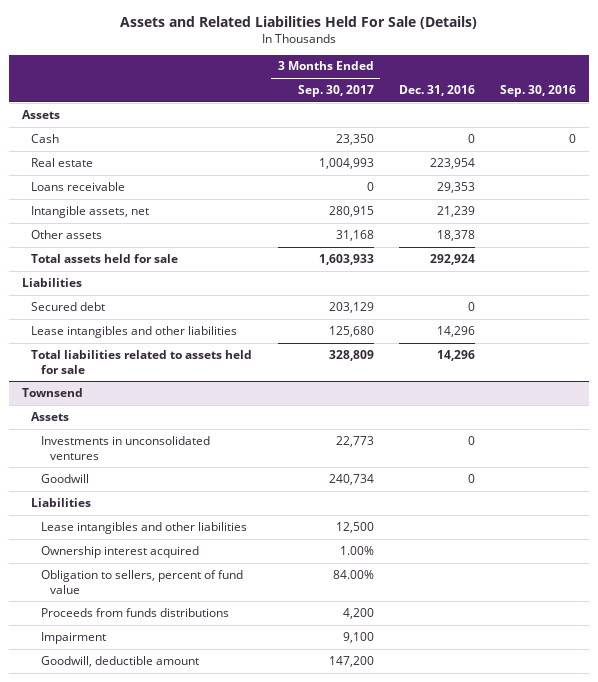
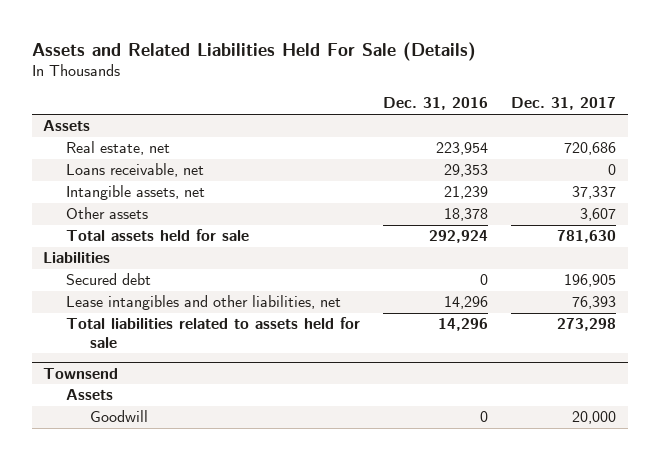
- | 3 Months Ended Sep. 30, 2017 | Dec. 31, 2016 | Sep. 30, 2016
+ | Dec. 31, 2016 | Dec. 31, 2017
- Cash | 23,350 | 0 | 0
- Real estate | 1,004,993 | 223,954 |
- Loans receivable | 0 | 29,353 |
+ Real estate, net | 223,954 | 720,686
+ Loans receivable, net | 29,353 | 0
- Lease intangibles and other liabilities | 125,680 | 14,296 |
+ Lease intangibles and other liabilities, net | 14,296 | 76,393
@ Townsend
- Investments in unconsolidated ventures | 22,773 | 0 |
- Liabilities
- Lease intangibles and other liabilities | 12,500 | |
- Ownership interest acquired | 1.00% | |
- Obligation to sellers, percent of fund value | 84.00% | |
- Proceeds from funds distributions | 4,200 | |
- Impairment | 9,100 | |
- Goodwill, deductible amount | 147,200 | |

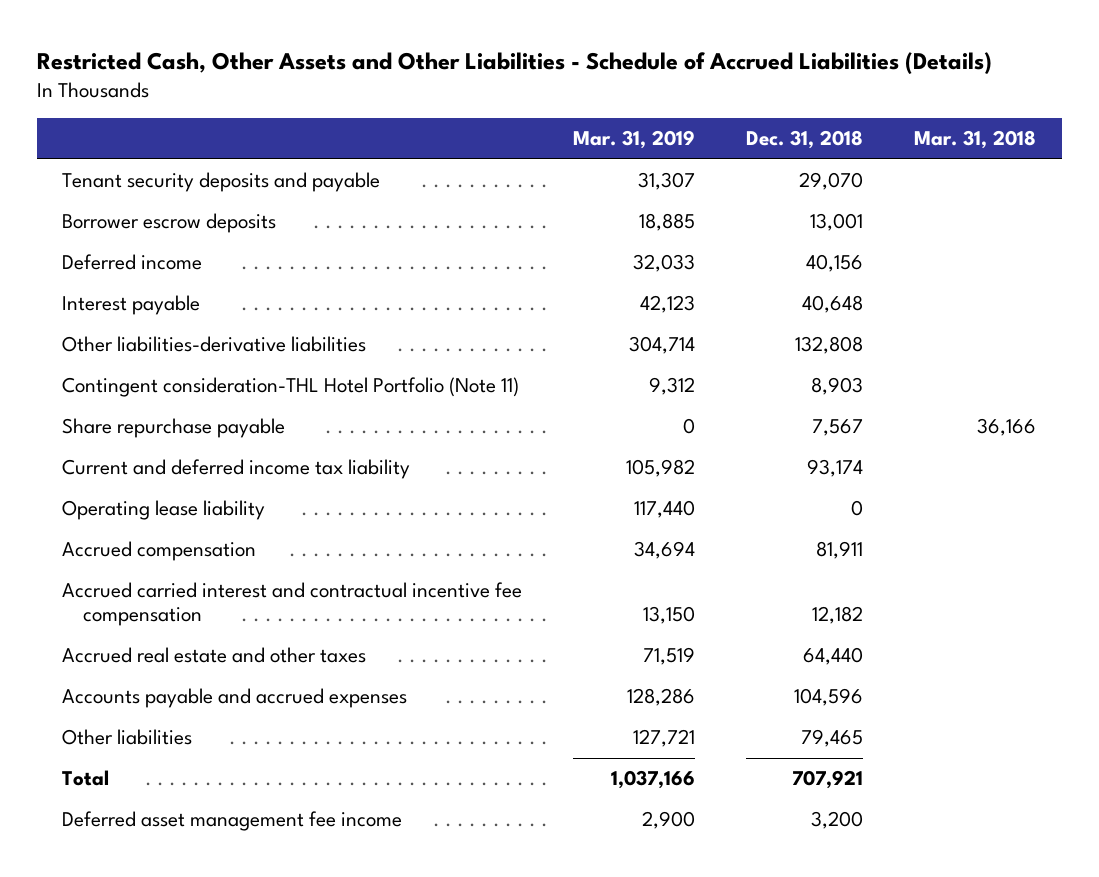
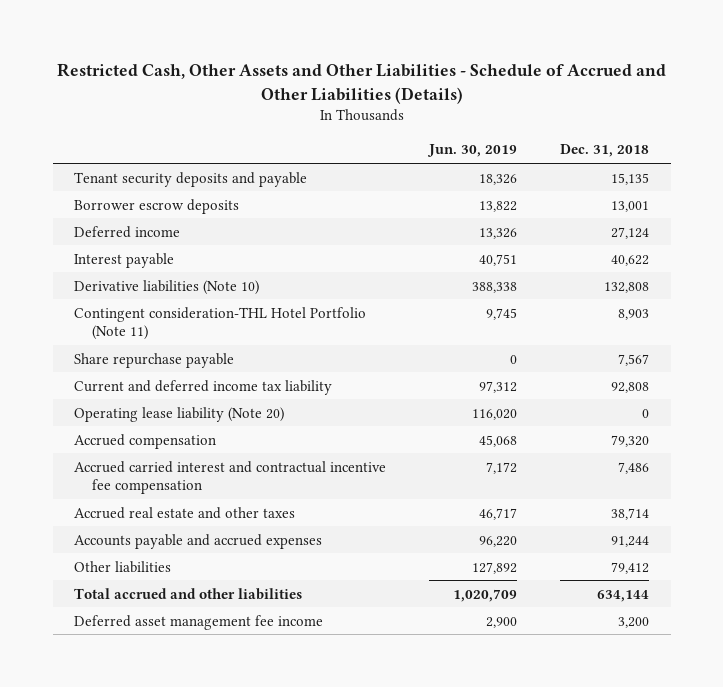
- Restricted Cash, Other Assets and Other Liabilities - Schedule of Accrued Liabilities (Details)
+ Restricted Cash, Other Assets and Other Liabilities - Schedule of Accrued and Other Liabilities (Details)
- | Mar. 31, 2019 | Dec. 31, 2018 | Mar. 31, 2018
+ | Jun. 30, 2019 | Dec. 31, 2018
- Tenant security deposits and payable | 31,307 | 29,070 |
+ Tenant security deposits and payable | 18,326 | 15,135
- Deferred income | 32,033 | 40,156 |
- Interest payable | 42,123 | 40,648 |
- Other liabilities-derivative liabilities | 304,714 | 132,808 |
+ Deferred income | 13,326 | 27,124
+ Interest payable | 40,751 | 40,622
+ Derivative liabilities (Note 10) | 388,338 | 132,808
- Current and deferred income tax liability | 105,982 | 93,174 |
- Operating lease liability | 117,440 | 0 |
- Accrued compensation | 34,694 | 81,911 |
- Accrued carried interest and contractual incentive fee compensation | 13,150 | 12,182 |
- Accrued real estate and other taxes | 71,519 | 64,440 |
- Accounts payable and accrued expenses | 128,286 | 104,596 |
- Other liabilities | 127,721 | 79,465 |
- Total | 1,037,166 | 707,921 |
+ Current and deferred income tax liability | 97,312 | 92,808
+ Operating lease liability (Note 20) | 116,020 | 0
+ Accrued compensation | 45,068 | 79,320
+ Accrued carried interest and contractual incentive fee compensation | 7,172 | 7,486
+ Accrued real estate and other taxes | 46,717 | 38,714
+ Accounts payable and accrued expenses | 96,220 | 91,244
+ Other liabilities | 127,892 | 79,412
+ Total accrued and other liabilities | 1,020,709 | 634,144

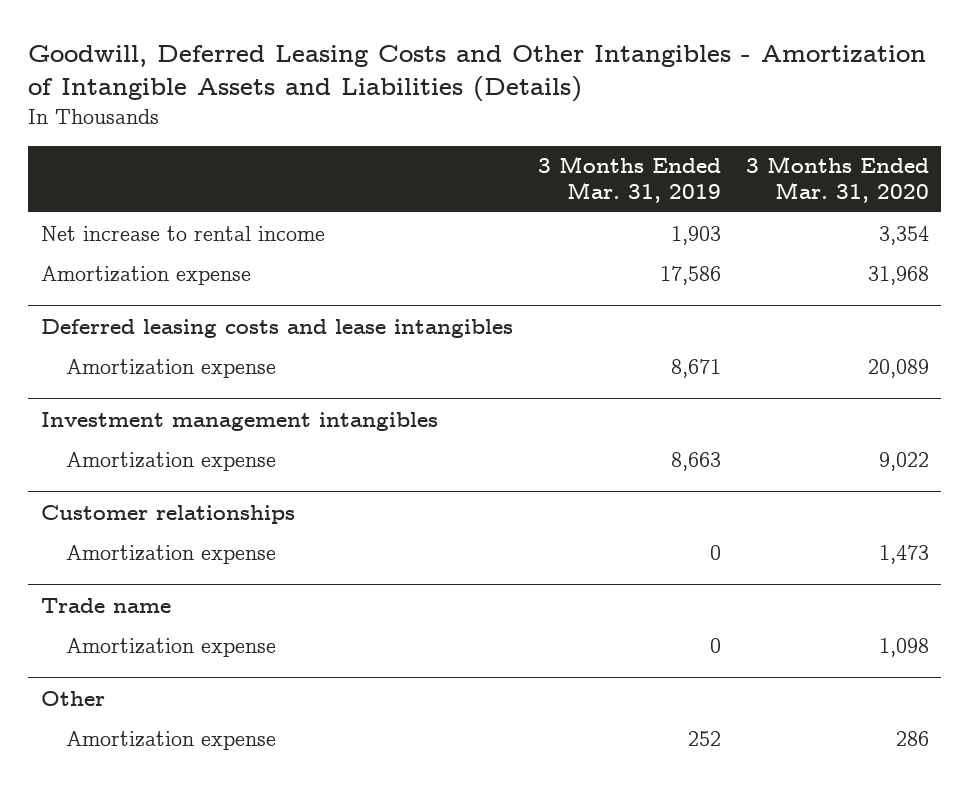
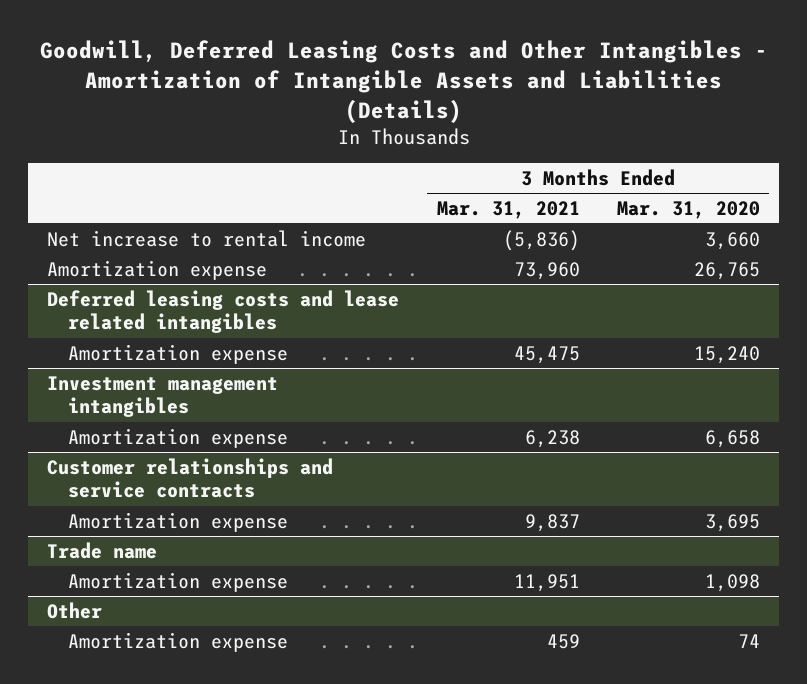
- | 3 Months Ended Mar. 31, 2019 | 3 Months Ended Mar. 31, 2020
+ | 3 Months Ended Mar. 31, 2021 | 3 Months Ended Mar. 31, 2020
- Net increase to rental income | 1,903 | 3,354
- Amortization expense | 17,586 | 31,968
- Deferred leasing costs and lease intangibles
- Amortization expense | 8,671 | 20,089
+ Net increase to rental income | (5,836) | 3,660
+ Amortization expense | 73,960 | 26,765
+ Deferred leasing costs and lease related intangibles
+ Amortization expense | 45,475 | 15,240
@ Investment management intangibles
- Amortization expense | 8,663 | 9,022
- Customer relationships
- Amortization expense | 0 | 1,473
@ Investment management intangibles
+ Amortization expense | 6,238 | 6,658
+ Customer relationships and service contracts
+ Amortization expense | 9,837 | 3,695
@ Other
- Amortization expense | 252 | 286
+ Amortization expense | 459 | 74

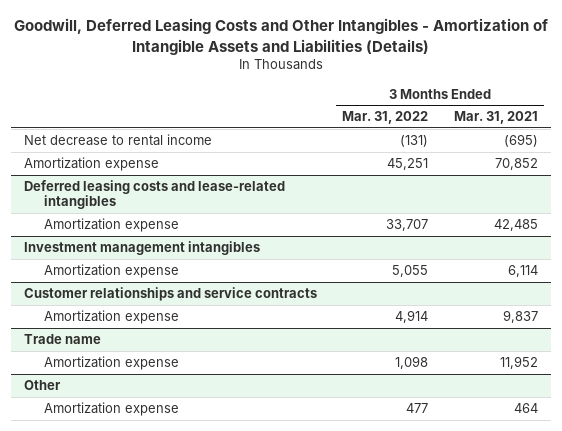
- | 3 Months Ended Mar. 31, 2021 | 3 Months Ended Mar. 31, 2020
+ | 3 Months Ended Mar. 31, 2022 | 3 Months Ended Mar. 31, 2021
- Net increase to rental income | (5,836) | 3,660
- Amortization expense | 73,960 | 26,765
- Deferred leasing costs and lease related intangibles
- Amortization expense | 45,475 | 15,240
+ Net decrease to rental income | (131) | (695)
+ Amortization expense | 45,251 | 70,852
+ Deferred leasing costs and lease-related intangibles
+ Amortization expense | 33,707 | 42,485
@ Investment management intangibles
- Amortization expense | 6,238 | 6,658
+ Amortization expense | 5,055 | 6,114
@ Trade name
- Amortization expense | 11,951 | 1,098
+ Amortization expense | 1,098 | 11,952
@ Other
- Amortization expense | 459 | 74
+ Amortization expense | 477 | 464

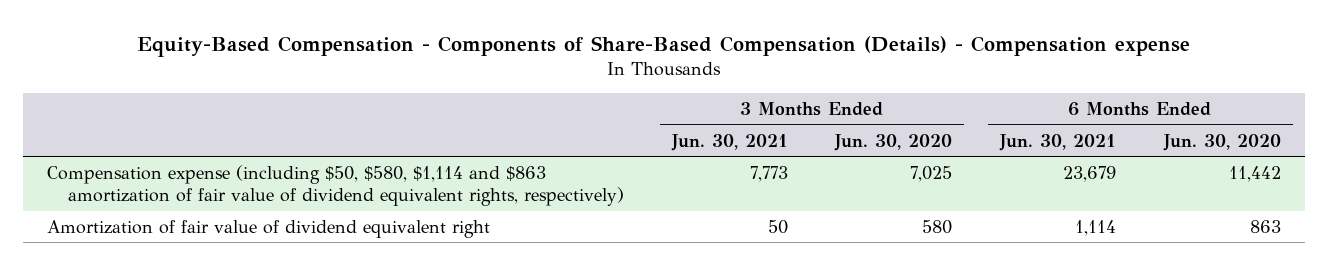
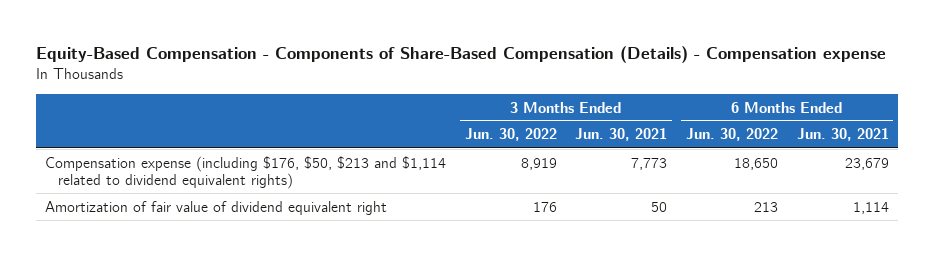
- | 3 Months Ended Jun. 30, 2021 | 3 Months Ended Jun. 30, 2020 | 6 Months Ended Jun. 30, 2021 | 6 Months Ended Jun. 30, 2020
+ | 3 Months Ended Jun. 30, 2022 | 3 Months Ended Jun. 30, 2021 | 6 Months Ended Jun. 30, 2022 | 6 Months Ended Jun. 30, 2021
- Compensation expense (including $50, $580, $1,114 and $863 amortization of fair value of dividend equivalent rights, respectively) | 7,773 | 7,025 | 23,679 | 11,442
+ Compensation expense (including $176, $50, $213 and $1,114 related to dividend equivalent rights) | 8,919 | 7,773 | 18,650 | 23,679

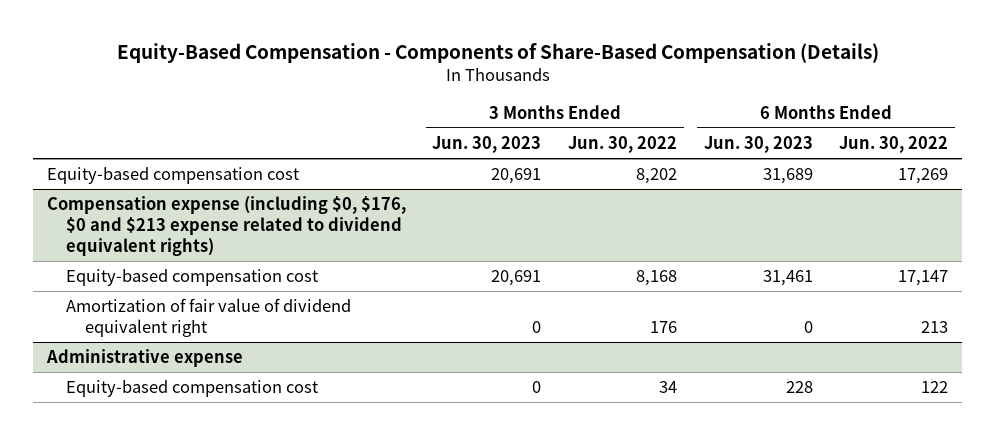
- Equity-Based Compensation - Components of Share-Based Compensation (Details) - Compensation expense
+ Equity-Based Compensation - Components of Share-Based Compensation (Details)
- | 3 Months Ended Jun. 30, 2022 | 3 Months Ended Jun. 30, 2021 | 6 Months Ended Jun. 30, 2022 | 6 Months Ended Jun. 30, 2021
+ | 3 Months Ended Jun. 30, 2023 | 3 Months Ended Jun. 30, 2022 | 6 Months Ended Jun. 30, 2023 | 6 Months Ended Jun. 30, 2022
- Compensation expense (including $176, $50, $213 and $1,114 related to dividend equivalent rights) | 8,919 | 7,773 | 18,650 | 23,679
+ Equity-based compensation cost | 20,691 | 8,202 | 31,689 | 17,269
+ Compensation expense (including $0, $176, $0 and $213 expense related to dividend equivalent rights)
+ Equity-based compensation cost | 20,691 | 8,168 | 31,461 | 17,147
+ Administrative expense
+ Equity-based compensation cost | 0 | 34 | 228 | 122

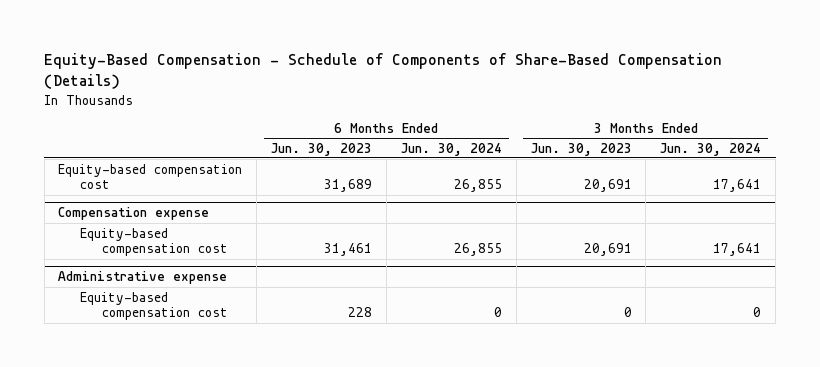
- Equity-Based Compensation - Components of Share-Based Compensation (Details)
+ Equity-Based Compensation - Schedule of Components of Share-Based Compensation (Details)
- | 3 Months Ended Jun. 30, 2023 | 3 Months Ended Jun. 30, 2022 | 6 Months Ended Jun. 30, 2023 | 6 Months Ended Jun. 30, 2022
+ | 6 Months Ended Jun. 30, 2023 | 6 Months Ended Jun. 30, 2024 | 3 Months Ended Jun. 30, 2023 | 3 Months Ended Jun. 30, 2024
- Compensation expense (including $0, $176, $0 and $213 expense related to dividend equivalent rights)
+ Compensation expense
- Amortization of fair value of dividend equivalent right | 0 | 176 | 0 | 213

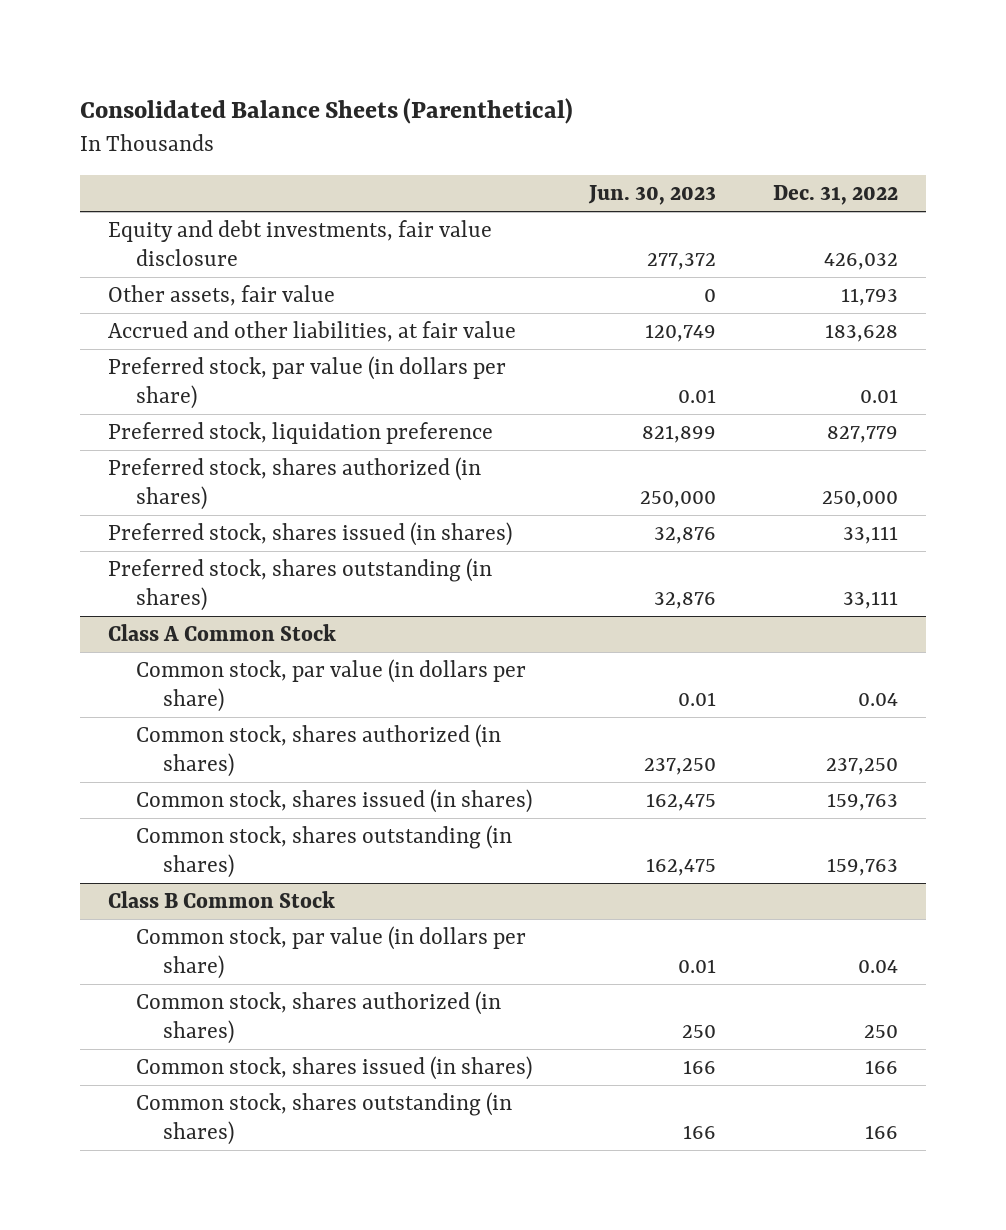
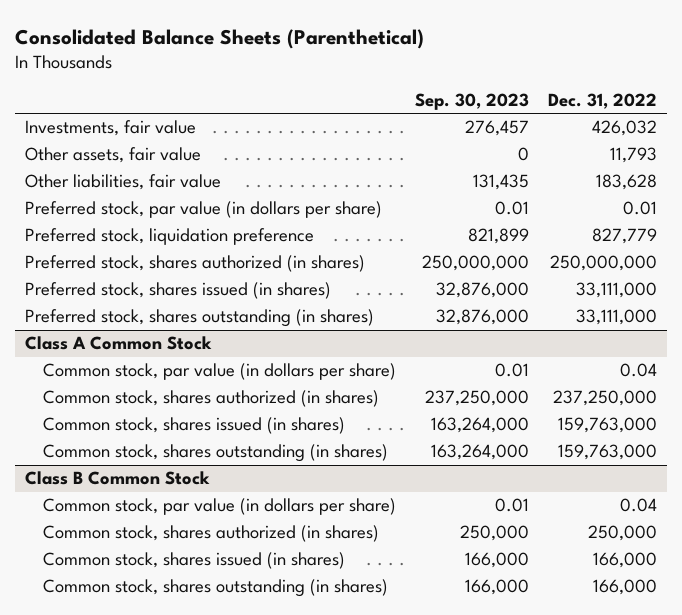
- | Jun. 30, 2023 | Dec. 31, 2022
+ | Sep. 30, 2023 | Dec. 31, 2022
- Equity and debt investments, fair value disclosure | 277,372 | 426,032
+ Investments, fair value | 276,457 | 426,032
- Accrued and other liabilities, at fair value | 120,749 | 183,628
+ Other liabilities, fair value | 131,435 | 183,628
- Preferred stock, shares authorized (in shares) | 250,000 | 250,000
- Preferred stock, shares issued (in shares) | 32,876 | 33,111
- Preferred stock, shares outstanding (in shares) | 32,876 | 33,111
+ Preferred stock, shares authorized (in shares) | 250,000,000 | 250,000,000
+ Preferred stock, shares issued (in shares) | 32,876,000 | 33,111,000
+ Preferred stock, shares outstanding (in shares) | 32,876,000 | 33,111,000
@ Class A Common Stock
- Common stock, shares authorized (in shares) | 237,250 | 237,250
- Common stock, shares issued (in shares) | 162,475 | 159,763
- Common stock, shares outstanding (in shares) | 162,475 | 159,763
+ Common stock, shares authorized (in shares) | 237,250,000 | 237,250,000
+ Common stock, shares issued (in shares) | 163,264,000 | 159,763,000
+ Common stock, shares outstanding (in shares) | 163,264,000 | 159,763,000
@ Class B Common Stock
- Common stock, shares authorized (in shares) | 250 | 250
- Common stock, shares issued (in shares) | 166 | 166
- Common stock, shares outstanding (in shares) | 166 | 166
+ Common stock, shares authorized (in shares) | 250,000 | 250,000
+ Common stock, shares issued (in shares) | 166,000 | 166,000
+ Common stock, shares outstanding (in shares) | 166,000 | 166,000

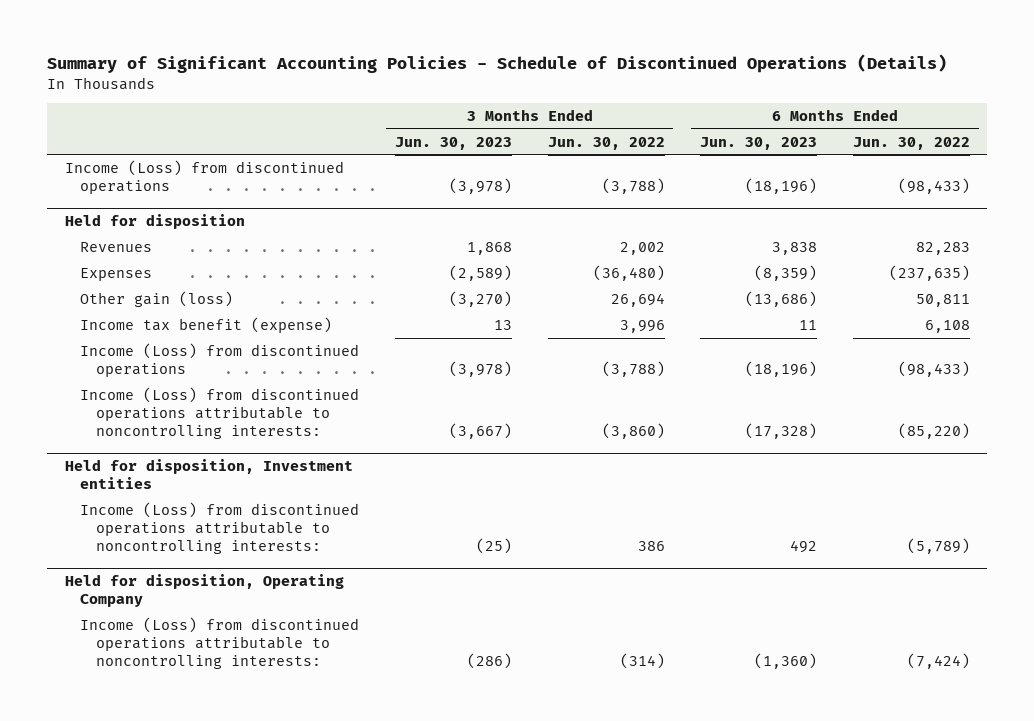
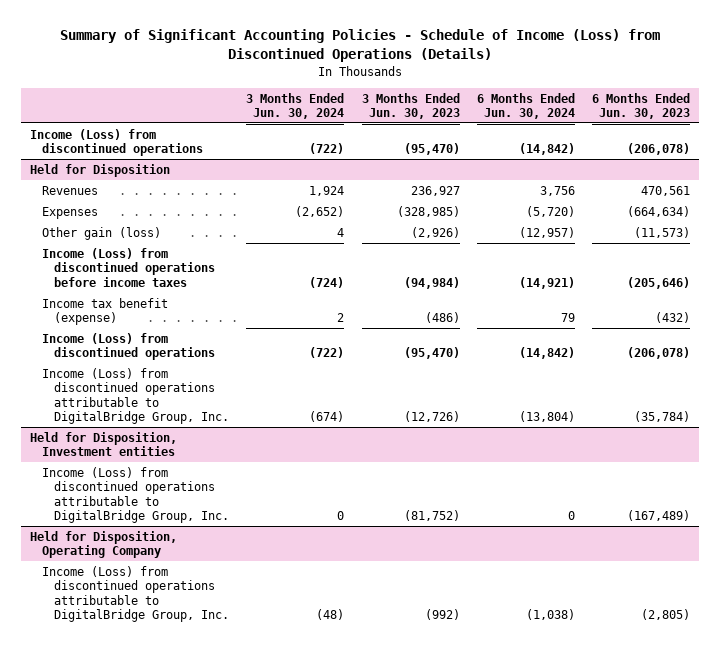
- Summary of Significant Accounting Policies - Schedule of Discontinued Operations (Details)
+ Summary of Significant Accounting Policies - Schedule of Income (Loss) from Discontinued Operations (Details)
- | 3 Months Ended Jun. 30, 2023 | 3 Months Ended Jun. 30, 2022 | 6 Months Ended Jun. 30, 2023 | 6 Months Ended Jun. 30, 2022
+ | 3 Months Ended Jun. 30, 2024 | 3 Months Ended Jun. 30, 2023 | 6 Months Ended Jun. 30, 2024 | 6 Months Ended Jun. 30, 2023
- Income (Loss) from discontinued operations | (3,978) | (3,788) | (18,196) | (98,433)
- Held for disposition
- Revenues | 1,868 | 2,002 | 3,838 | 82,283
- Expenses | (2,589) | (36,480) | (8,359) | (237,635)
- Other gain (loss) | (3,270) | 26,694 | (13,686) | 50,811
- Income tax benefit (expense) | 13 | 3,996 | 11 | 6,108
- Income (Loss) from discontinued operations | (3,978) | (3,788) | (18,196) | (98,433)
- Income (Loss) from discontinued operations attributable to noncontrolling interests: | (3,667) | (3,860) | (17,328) | (85,220)
- Held for disposition, Investment entities
- Income (Loss) from discontinued operations attributable to noncontrolling interests: | (25) | 386 | 492 | (5,789)
- Held for disposition, Operating Company
- Income (Loss) from discontinued operations attributable to noncontrolling interests: | (286) | (314) | (1,360) | (7,424)
+ Income (Loss) from discontinued operations | (722) | (95,470) | (14,842) | (206,078)
+ Held for Disposition
+ Revenues | 1,924 | 236,927 | 3,756 | 470,561
+ Expenses | (2,652) | (328,985) | (5,720) | (664,634)
+ Other gain (loss) | 4 | (2,926) | (12,957) | (11,573)
+ Income (Loss) from discontinued operations before income taxes | (724) | (94,984) | (14,921) | (205,646)
+ Income tax benefit (expense) | 2 | (486) | 79 | (432)
+ Income (Loss) from discontinued operations | (722) | (95,470) | (14,842) | (206,078)
+ Income (Loss) from discontinued operations attributable to DigitalBridge Group, Inc. | (674) | (12,726) | (13,804) | (35,784)
+ Held for Disposition, Investment entities
+ Income (Loss) from discontinued operations attributable to DigitalBridge Group, Inc. | 0 | (81,752) | 0 | (167,489)
+ Held for Disposition, Operating Company
+ Income (Loss) from discontinued operations attributable to DigitalBridge Group, Inc. | (48) | (992) | (1,038) | (2,805)

